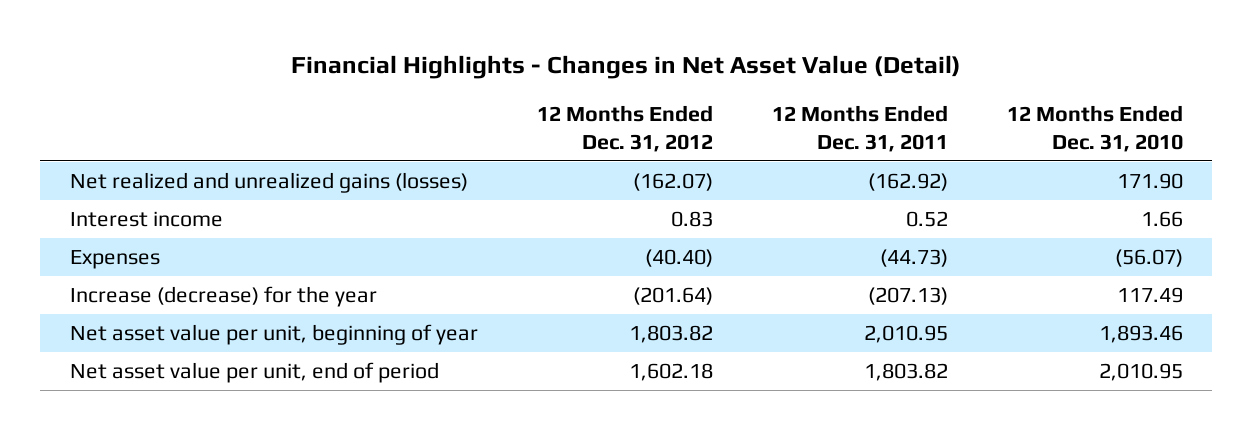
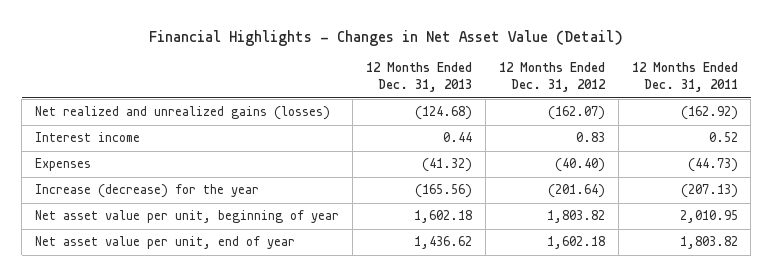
- | 12 Months Ended Dec. 31, 2012 | 12 Months Ended Dec. 31, 2011 | 12 Months Ended Dec. 31, 2010
+ | 12 Months Ended Dec. 31, 2013 | 12 Months Ended Dec. 31, 2012 | 12 Months Ended Dec. 31, 2011
- Net asset value per unit, end of period | 1,602.18 | 1,803.82 | 2,010.95
+ Net asset value per unit, end of year | 1,436.62 | 1,602.18 | 1,803.82

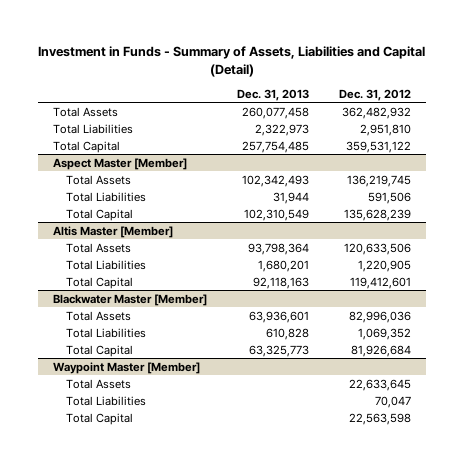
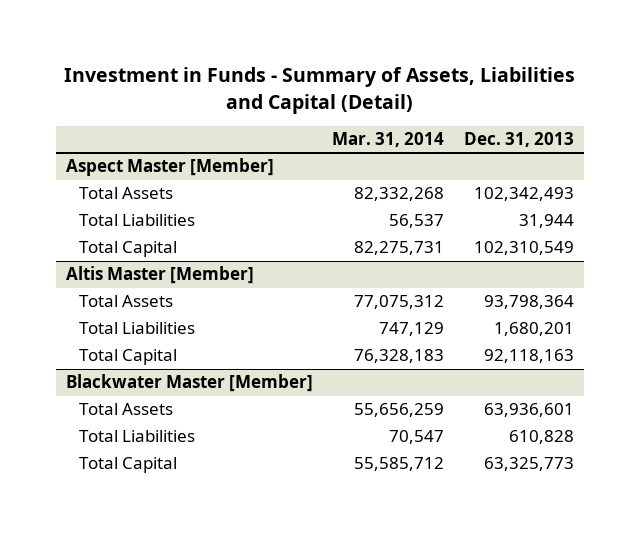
- | Dec. 31, 2013 | Dec. 31, 2012
+ | Mar. 31, 2014 | Dec. 31, 2013
- Total Assets | 260,077,458 | 362,482,932
- Total Liabilities | 2,322,973 | 2,951,810
- Total Capital | 257,754,485 | 359,531,122
- Waypoint Master [Member]
- Total Assets | | 22,633,645
- Total Liabilities | | 70,047
- Total Capital | | 22,563,598

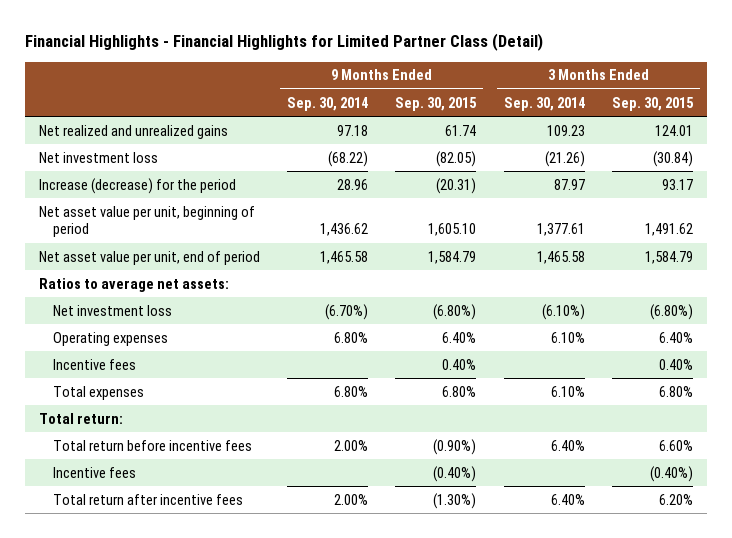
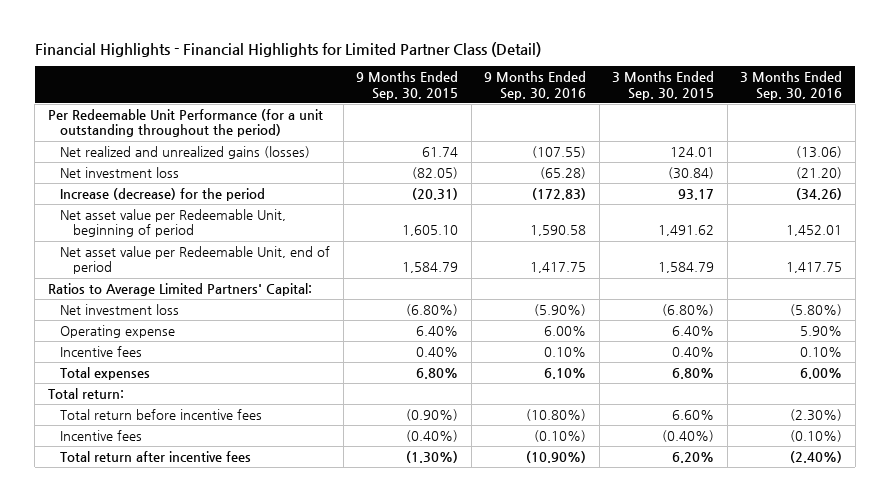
- | 9 Months Ended Sep. 30, 2014 | 9 Months Ended Sep. 30, 2015 | 3 Months Ended Sep. 30, 2014 | 3 Months Ended Sep. 30, 2015
+ | 9 Months Ended Sep. 30, 2015 | 9 Months Ended Sep. 30, 2016 | 3 Months Ended Sep. 30, 2015 | 3 Months Ended Sep. 30, 2016
- Net realized and unrealized gains | 97.18 | 61.74 | 109.23 | 124.01
+ Per Redeemable Unit Performance (for a unit outstanding throughout the period)
+ Net realized and unrealized gains (losses) | 61.74 | (107.55) | 124.01 | (13.06)
- Net asset value per unit, beginning of period | 1,436.62 | 1,605.10 | 1,377.61 | 1,491.62
- Net asset value per unit, end of period | 1,465.58 | 1,584.79 | 1,465.58 | 1,584.79
- Ratios to average net assets:
+ Net asset value per Redeemable Unit, beginning of period | 1,605.10 | 1,590.58 | 1,491.62 | 1,452.01
+ Net asset value per Redeemable Unit, end of period | 1,584.79 | 1,417.75 | 1,584.79 | 1,417.75
+ Ratios to Average Limited Partners' Capital:
- Operating expenses | 6.80% | 6.40% | 6.10% | 6.40%
+ Operating expense | 6.40% | 6.00% | 6.40% | 5.90%

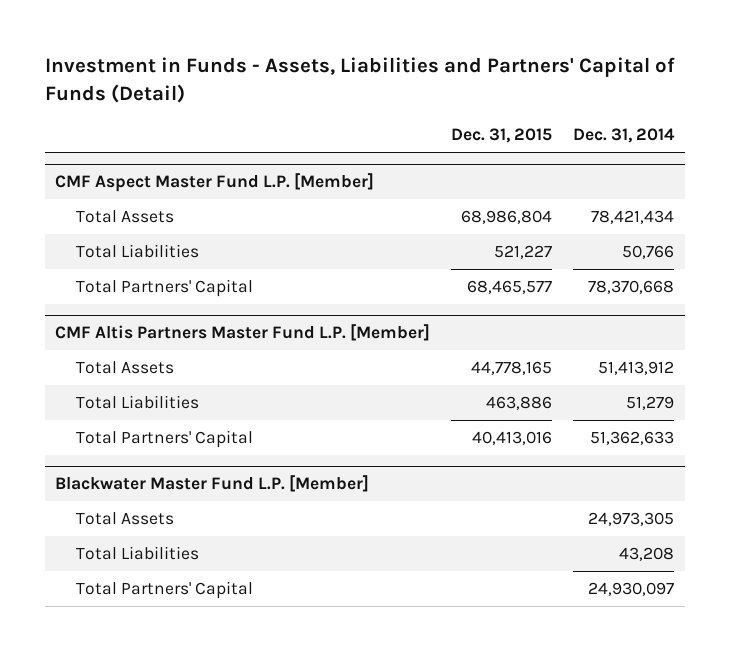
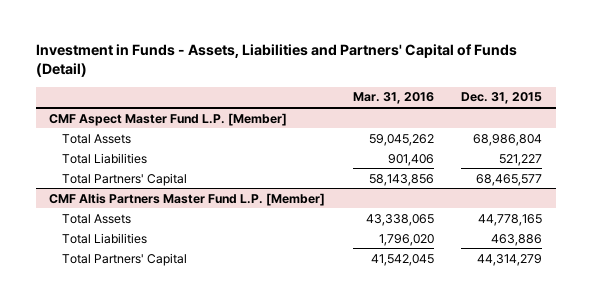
- | Dec. 31, 2015 | Dec. 31, 2014
+ | Mar. 31, 2016 | Dec. 31, 2015
@ CMF Altis Partners Master Fund L.P. [Member]
- Total Partners' Capital | 40,413,016 | 51,362,633
- Blackwater Master Fund L.P. [Member]
- Total Assets | | 24,973,305
- Total Liabilities | | 43,208
- Total Partners' Capital | | 24,930,097
@ CMF Altis Partners Master Fund L.P. [Member]
+ Total Partners' Capital | 41,542,045 | 44,314,279

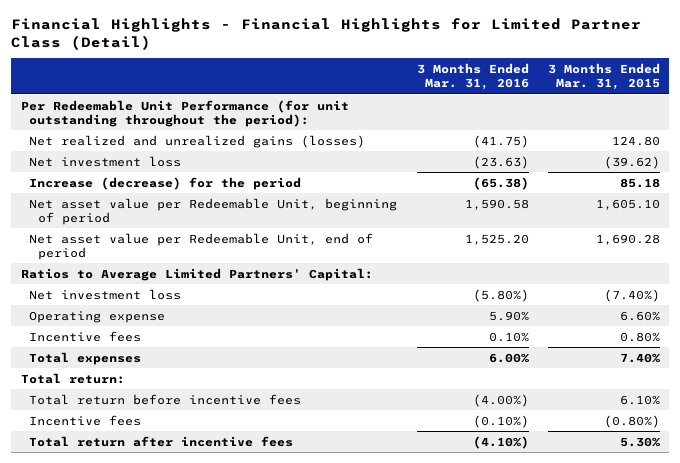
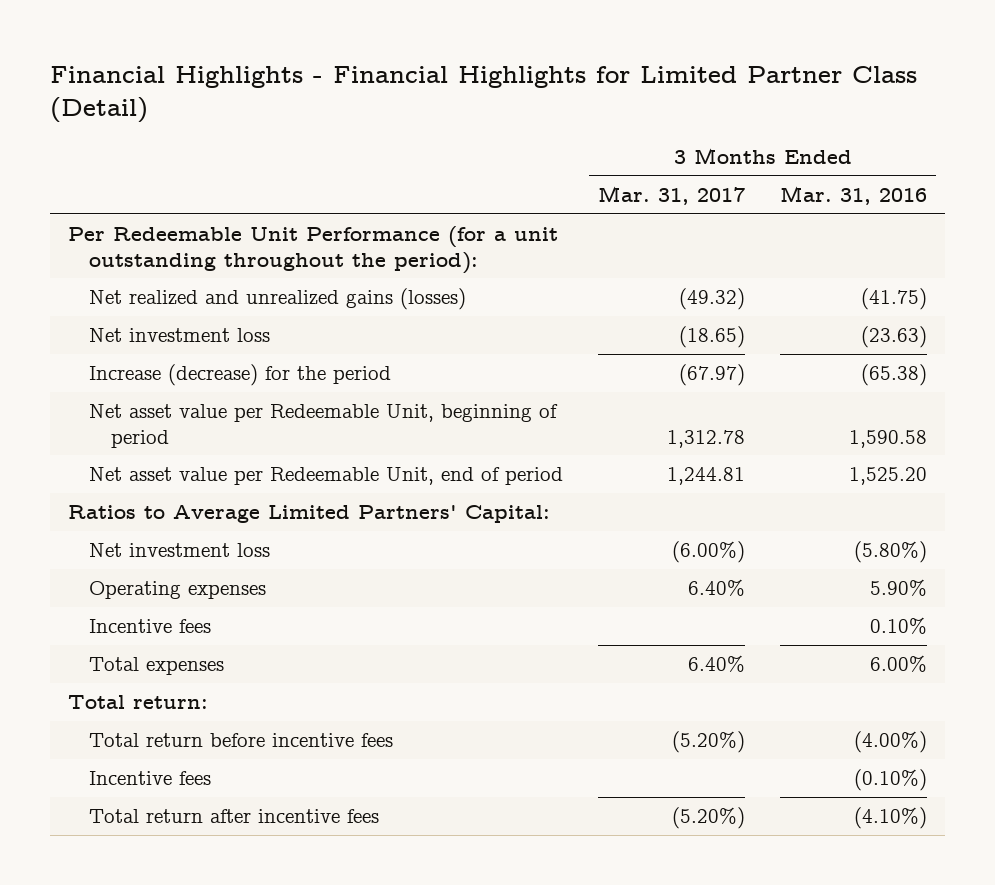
- | 3 Months Ended Mar. 31, 2016 | 3 Months Ended Mar. 31, 2015
+ | 3 Months Ended Mar. 31, 2017 | 3 Months Ended Mar. 31, 2016
- Per Redeemable Unit Performance (for unit outstanding throughout the period):
+ Per Redeemable Unit Performance (for a unit outstanding throughout the period):
- Operating expense | 5.90% | 6.60%
+ Operating expenses | 6.40% | 5.90%

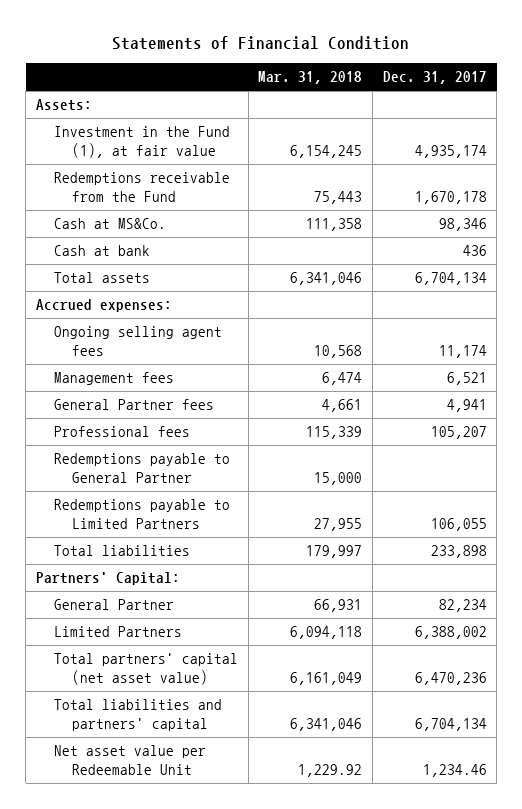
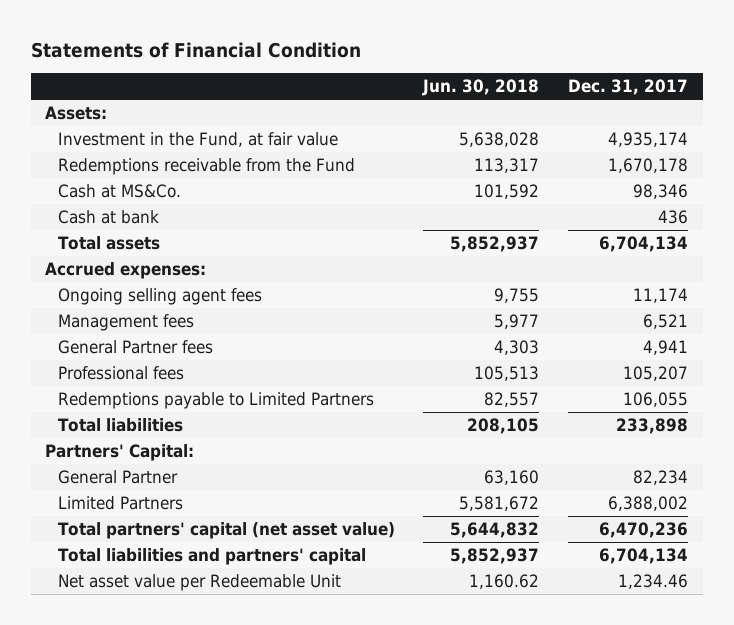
- | Mar. 31, 2018 | Dec. 31, 2017
+ | Jun. 30, 2018 | Dec. 31, 2017
- Investment in the Fund (1), at fair value | 6,154,245 | 4,935,174
+ Investment in the Fund, at fair value | 5,638,028 | 4,935,174
- Redemptions payable to General Partner | 15,000 |

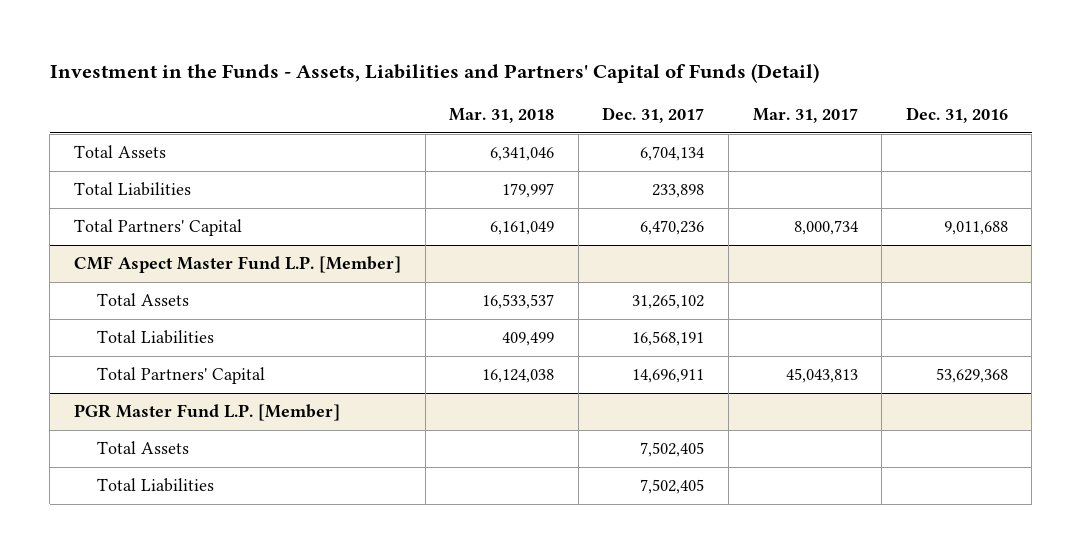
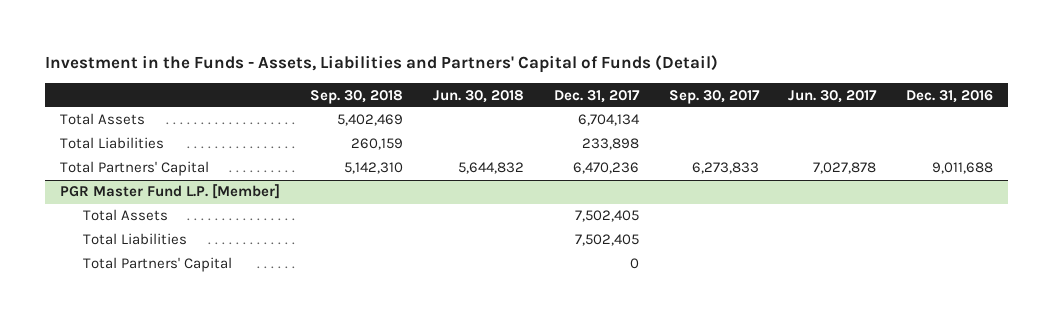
- | Mar. 31, 2018 | Dec. 31, 2017 | Mar. 31, 2017 | Dec. 31, 2016
+ | Sep. 30, 2018 | Jun. 30, 2018 | Dec. 31, 2017 | Sep. 30, 2017 | Jun. 30, 2017 | Dec. 31, 2016
- CMF Aspect Master Fund L.P. [Member]
- Total Assets | 16,533,537 | 31,265,102 | |
- Total Liabilities | 409,499 | 16,568,191 | |
- Total Partners' Capital | 16,124,038 | 14,696,911 | 45,043,813 | 53,629,368
@ PGR Master Fund L.P. [Member]
+ Total Partners' Capital | | | 0 | | |

